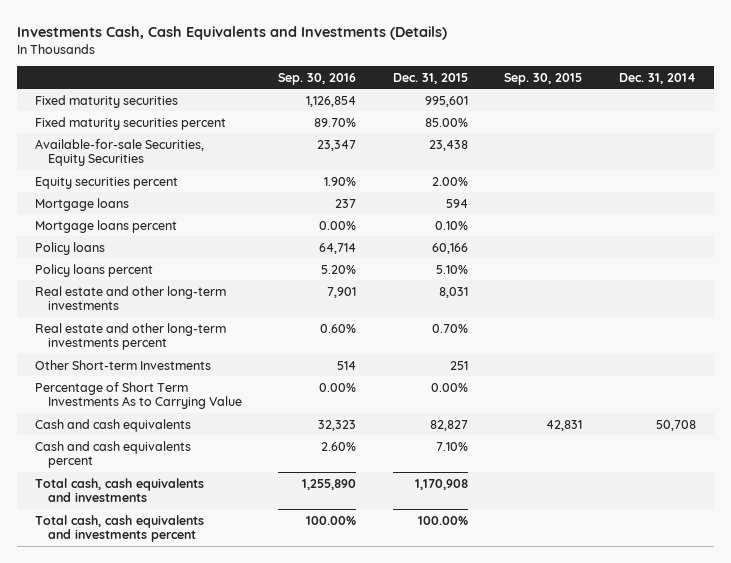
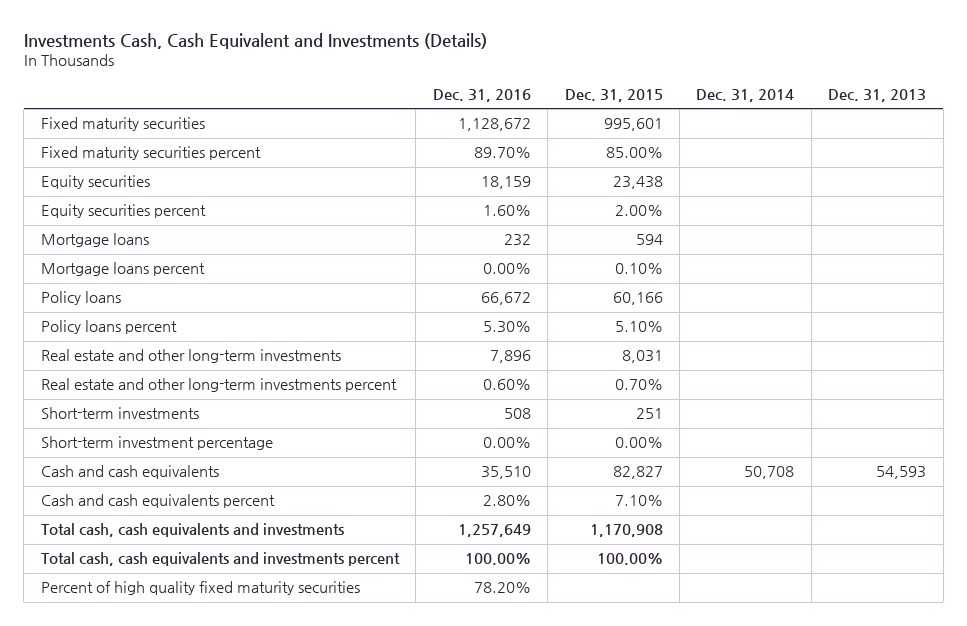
- Investments Cash, Cash Equivalents and Investments (Details)
+ Investments Cash, Cash Equivalent and Investments (Details)
- | Sep. 30, 2016 | Dec. 31, 2015 | Sep. 30, 2015 | Dec. 31, 2014
+ | Dec. 31, 2016 | Dec. 31, 2015 | Dec. 31, 2014 | Dec. 31, 2013
- Available-for-sale Securities, Equity Securities | 23,347 | 23,438 | |
+ Equity securities | 18,159 | 23,438 | |
- Other Short-term Investments | 514 | 251 | |
- Percentage of Short Term Investments As to Carrying Value | 0.00% | 0.00% | |
+ Short-term investments | 508 | 251 | |
+ Short-term investment percentage | 0.00% | 0.00% | |
+ Percent of high quality fixed maturity securities | 78.20% | | |

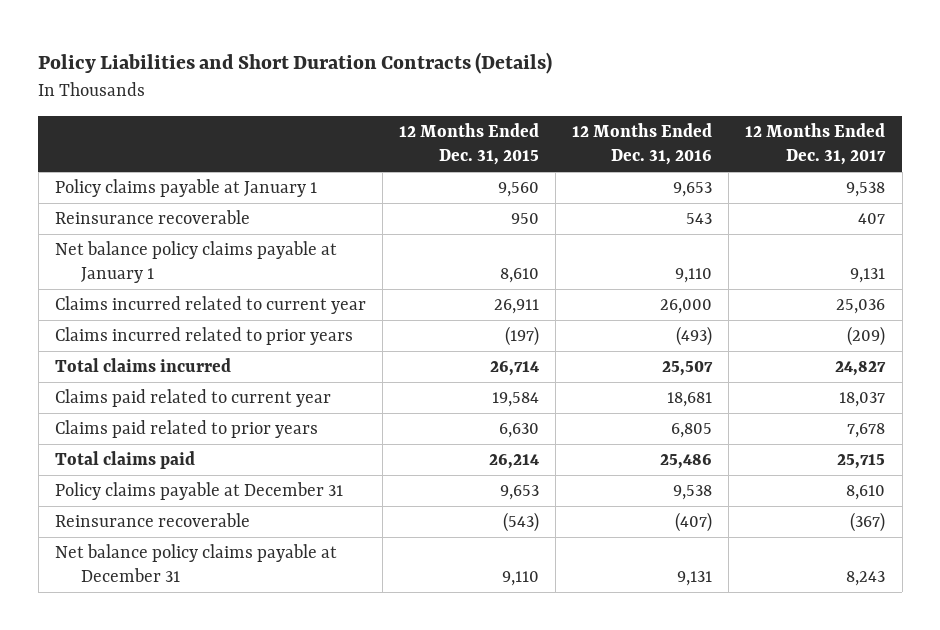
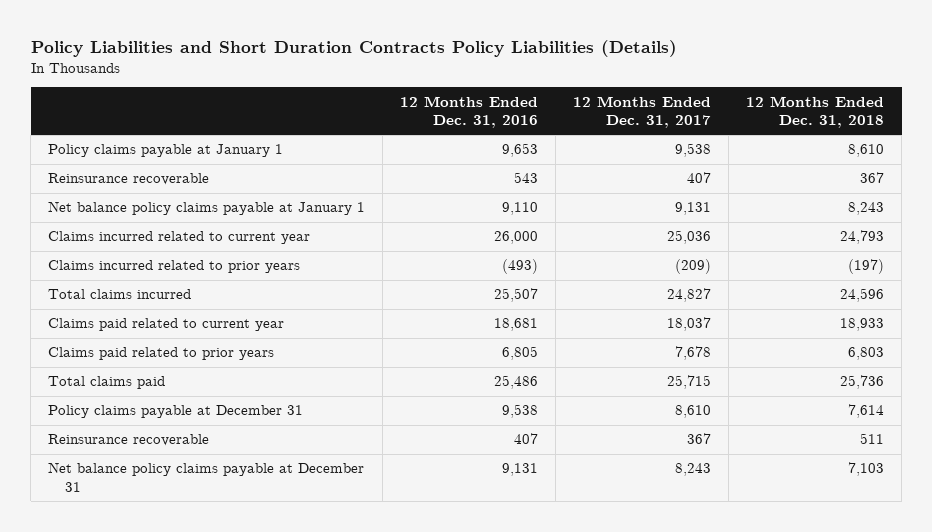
- Policy Liabilities and Short Duration Contracts (Details)
+ Policy Liabilities and Short Duration Contracts Policy Liabilities (Details)
- | 12 Months Ended Dec. 31, 2015 | 12 Months Ended Dec. 31, 2016 | 12 Months Ended Dec. 31, 2017
+ | 12 Months Ended Dec. 31, 2016 | 12 Months Ended Dec. 31, 2017 | 12 Months Ended Dec. 31, 2018
- Reinsurance recoverable | (543) | (407) | (367)
+ Reinsurance recoverable | 407 | 367 | 511

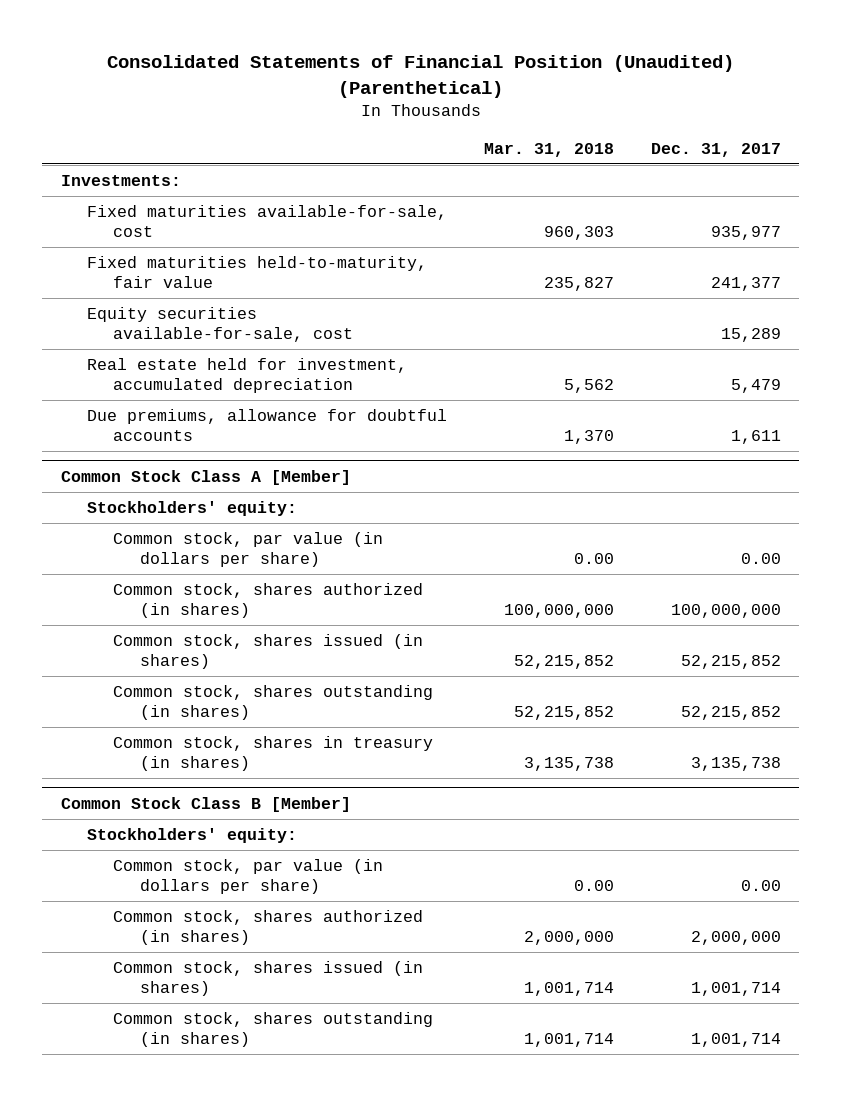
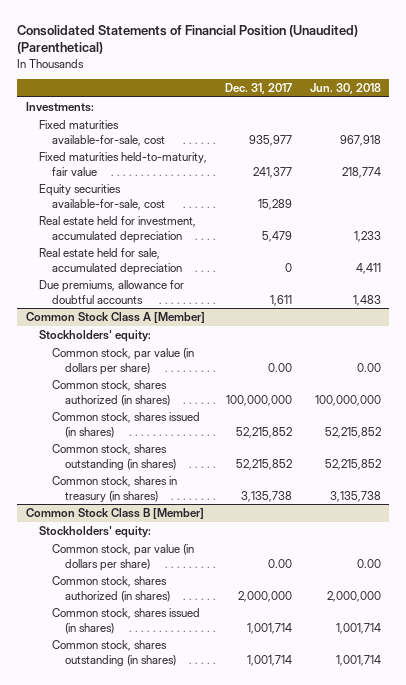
- | Mar. 31, 2018 | Dec. 31, 2017
+ | Dec. 31, 2017 | Jun. 30, 2018
+ Real estate held for sale, accumulated depreciation | 0 | 4,411

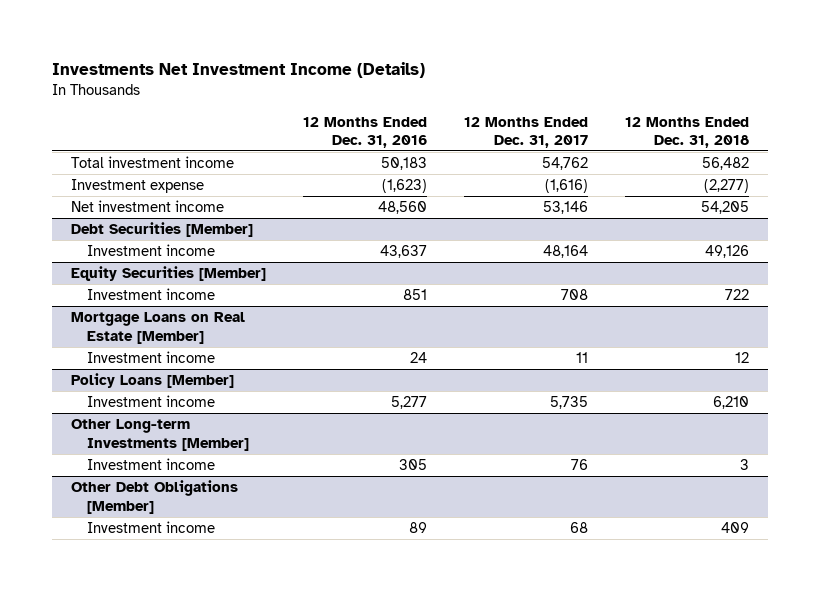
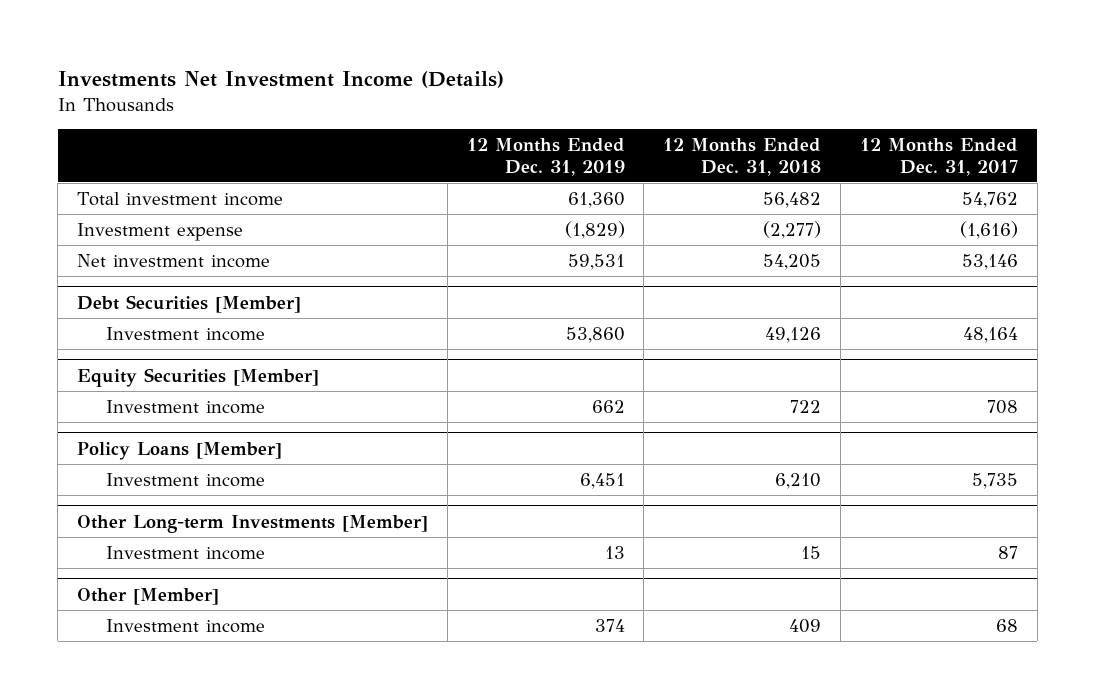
- | 12 Months Ended Dec. 31, 2016 | 12 Months Ended Dec. 31, 2017 | 12 Months Ended Dec. 31, 2018
+ | 12 Months Ended Dec. 31, 2019 | 12 Months Ended Dec. 31, 2018 | 12 Months Ended Dec. 31, 2017
- Mortgage Loans on Real Estate [Member]
- Investment income | 24 | 11 | 12
@ Other Long-term Investments [Member]
- Investment income | 305 | 76 | 3
- Other Debt Obligations [Member]
@ Other Long-term Investments [Member]
+ Investment income | 13 | 15 | 87
+ Other [Member]

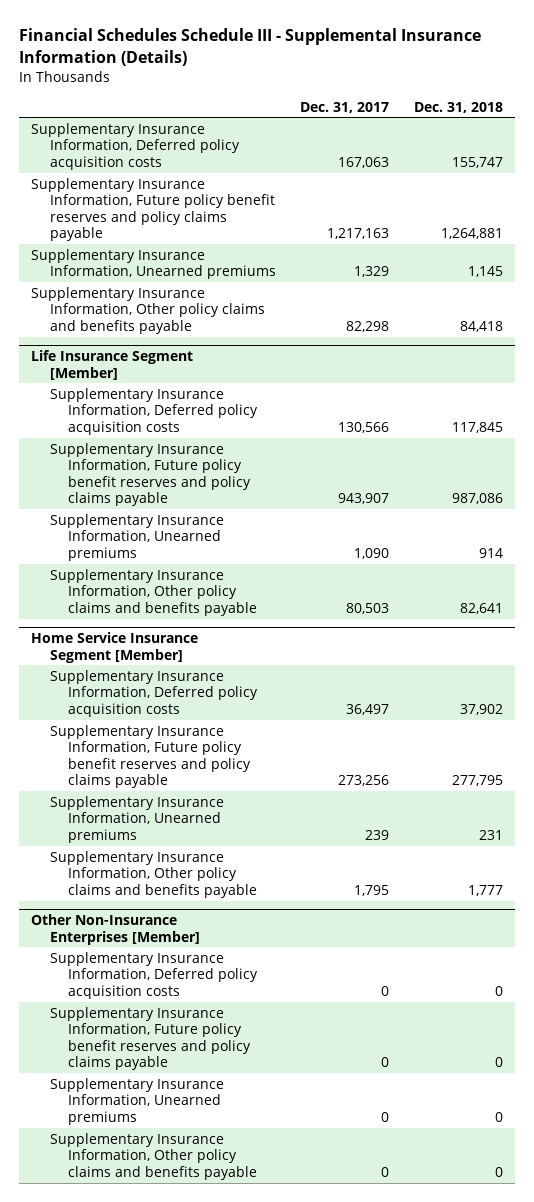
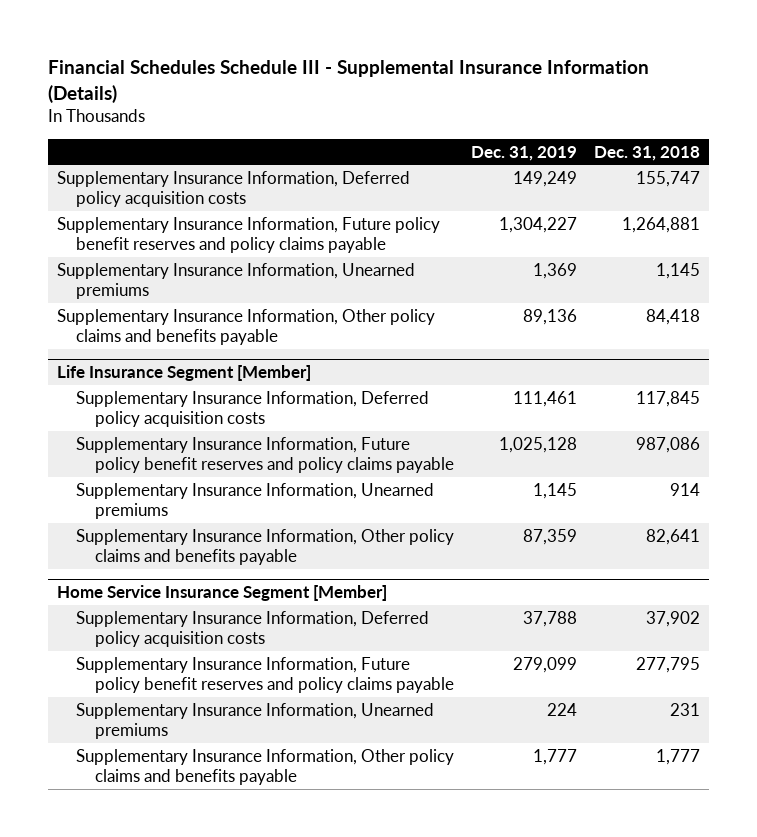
- | Dec. 31, 2017 | Dec. 31, 2018
+ | Dec. 31, 2019 | Dec. 31, 2018
- Other Non-Insurance Enterprises [Member]
- Supplementary Insurance Information, Deferred policy acquisition costs | 0 | 0
- Supplementary Insurance Information, Future policy benefit reserves and policy claims payable | 0 | 0
- Supplementary Insurance Information, Unearned premiums | 0 | 0
- Supplementary Insurance Information, Other policy claims and benefits payable | 0 | 0

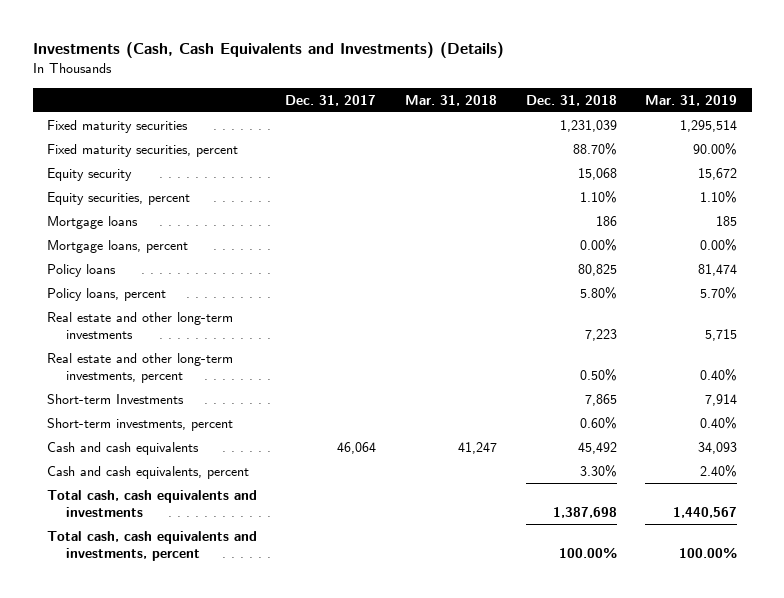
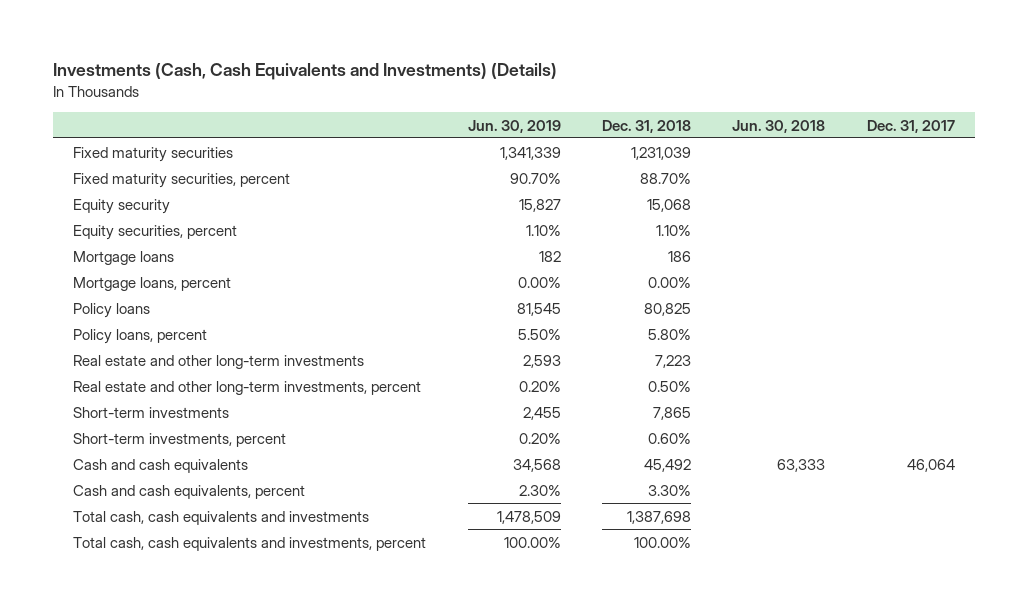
- | Dec. 31, 2017 | Mar. 31, 2018 | Dec. 31, 2018 | Mar. 31, 2019
+ | Jun. 30, 2019 | Dec. 31, 2018 | Jun. 30, 2018 | Dec. 31, 2017
- Short-term Investments | | | 7,865 | 7,914
+ Short-term investments | 2,455 | 7,865 | |

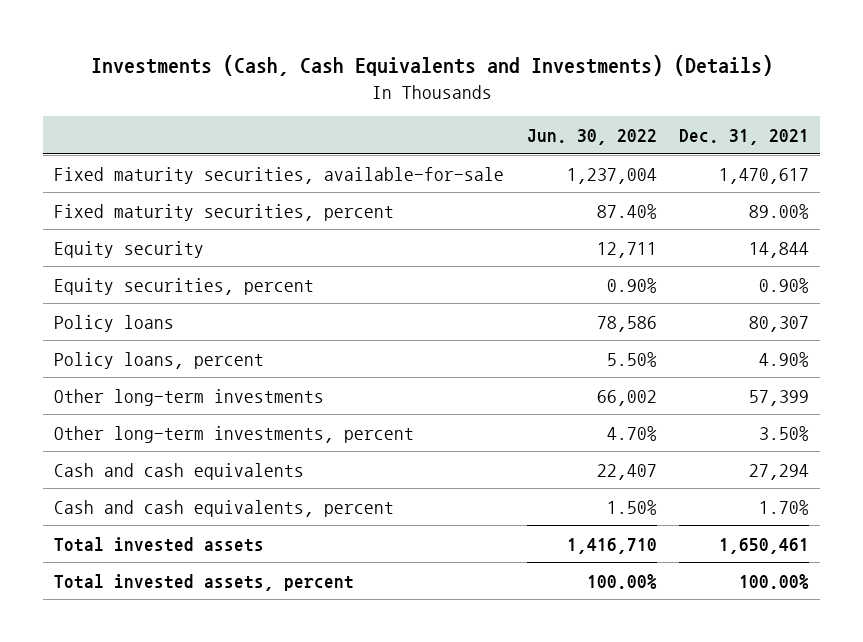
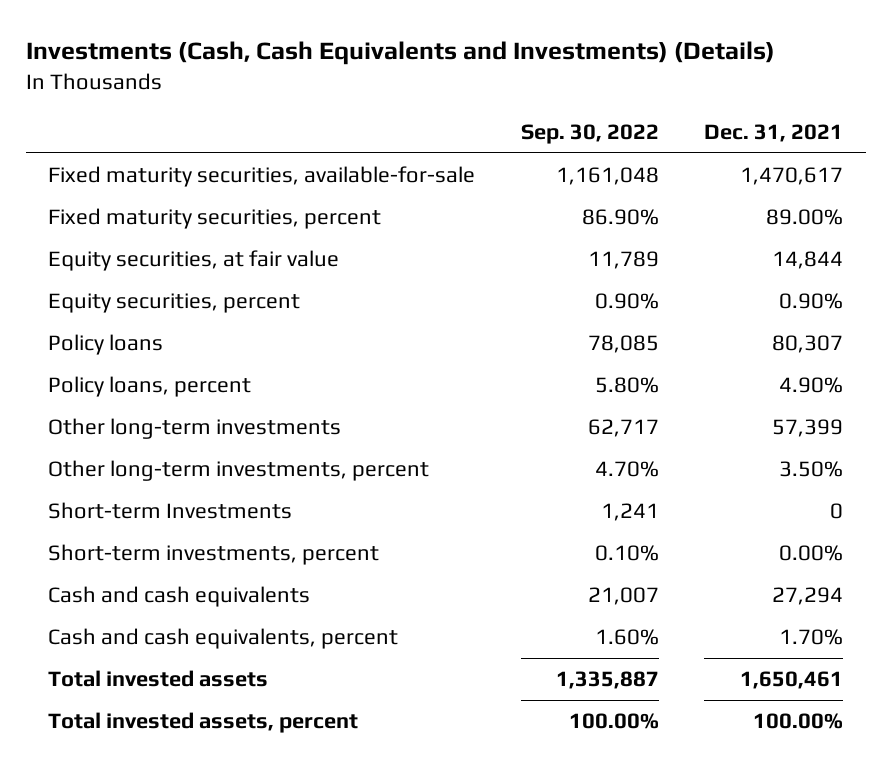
- | Jun. 30, 2022 | Dec. 31, 2021
+ | Sep. 30, 2022 | Dec. 31, 2021
- Equity security | 12,711 | 14,844
+ Equity securities, at fair value | 11,789 | 14,844
+ Short-term Investments | 1,241 | 0
+ Short-term investments, percent | 0.10% | 0.00%

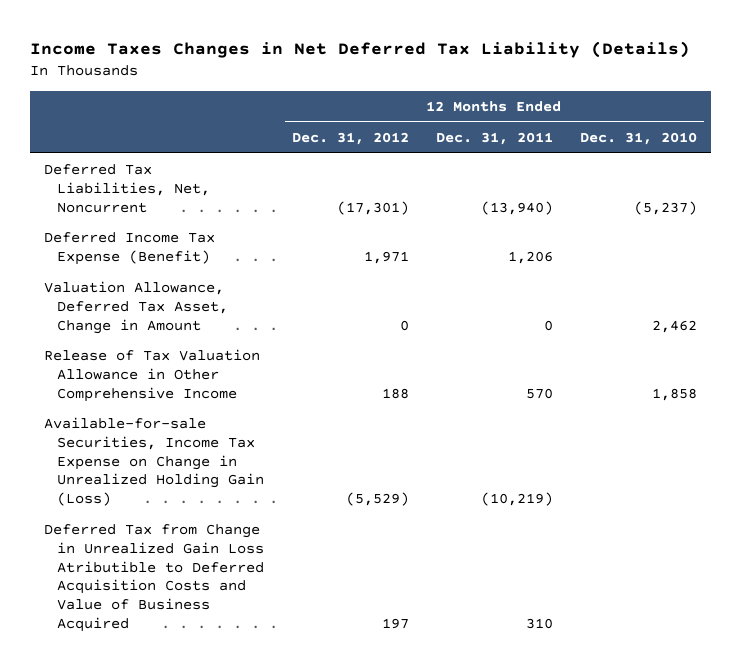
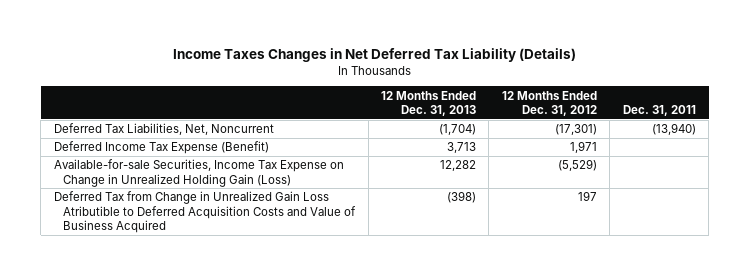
- | 12 Months Ended Dec. 31, 2012 | 12 Months Ended Dec. 31, 2011 | 12 Months Ended Dec. 31, 2010
+ | 12 Months Ended Dec. 31, 2013 | 12 Months Ended Dec. 31, 2012 | Dec. 31, 2011
- Valuation Allowance, Deferred Tax Asset, Change in Amount | 0 | 0 | 2,462
- Release of Tax Valuation Allowance in Other Comprehensive Income | 188 | 570 | 1,858

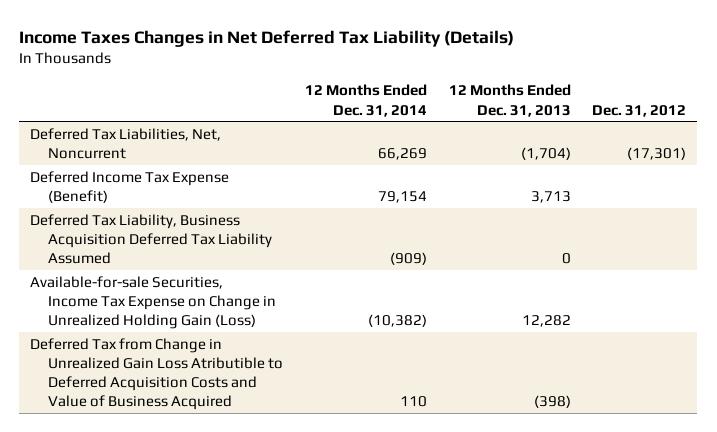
- | 12 Months Ended Dec. 31, 2013 | 12 Months Ended Dec. 31, 2012 | Dec. 31, 2011
+ | 12 Months Ended Dec. 31, 2014 | 12 Months Ended Dec. 31, 2013 | Dec. 31, 2012
+ Deferred Tax Liability, Business Acquisition Deferred Tax Liability Assumed | (909) | 0 |

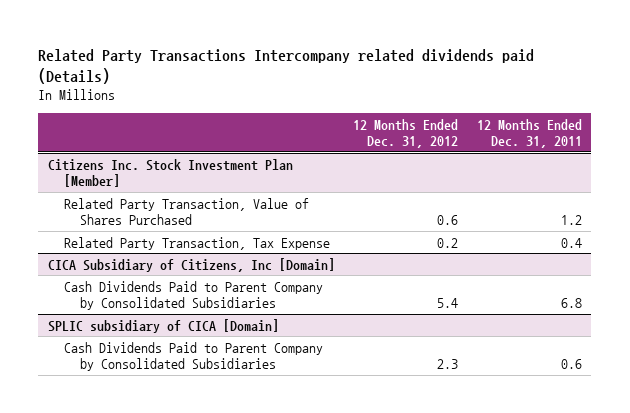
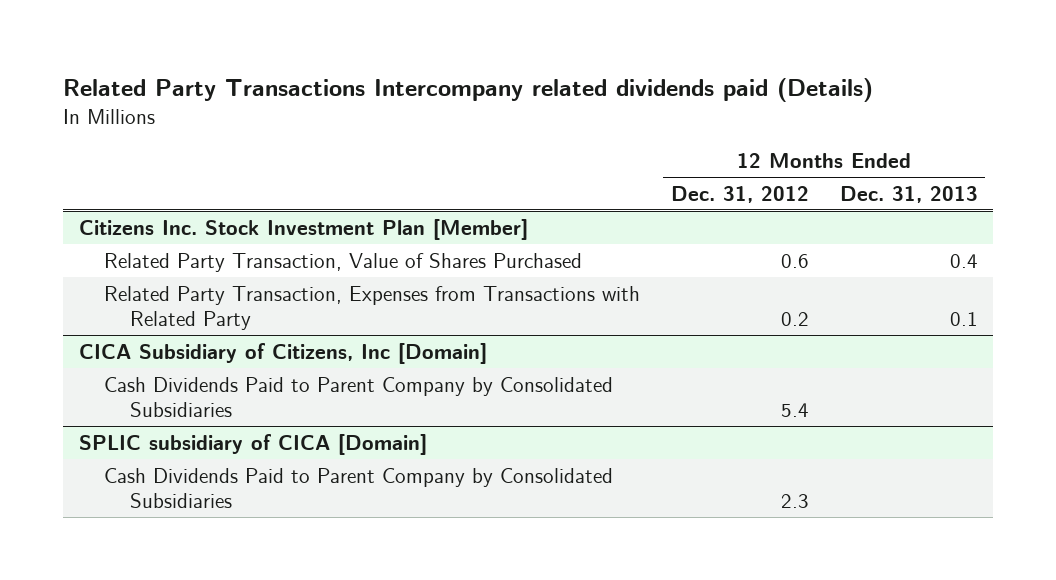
- | 12 Months Ended Dec. 31, 2012 | 12 Months Ended Dec. 31, 2011
+ | 12 Months Ended Dec. 31, 2012 | 12 Months Ended Dec. 31, 2013
@ Citizens Inc. Stock Investment Plan [Member]
- Related Party Transaction, Tax Expense | 0.2 | 0.4
+ Related Party Transaction, Expenses from Transactions with Related Party | 0.2 | 0.1

